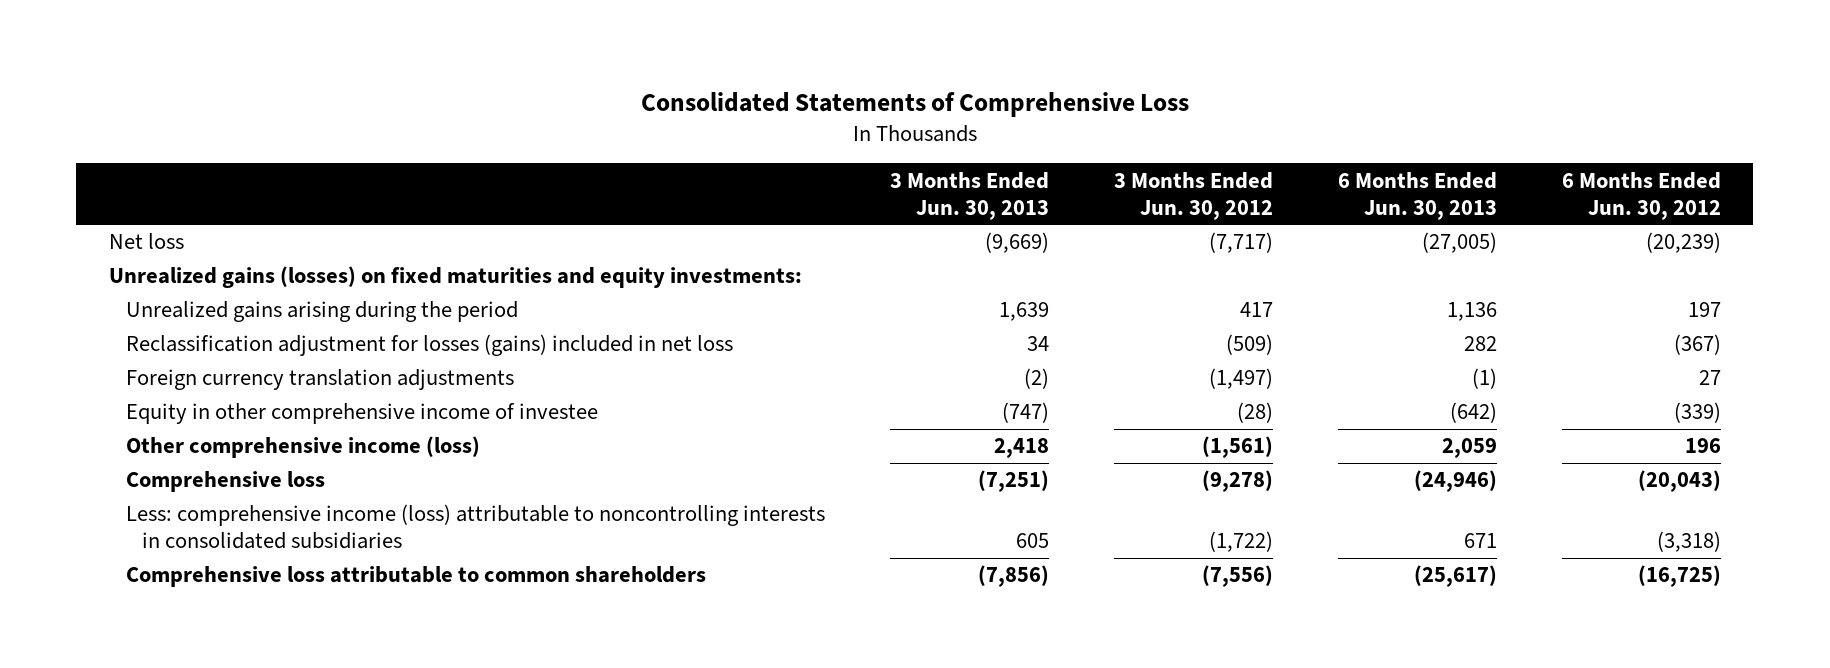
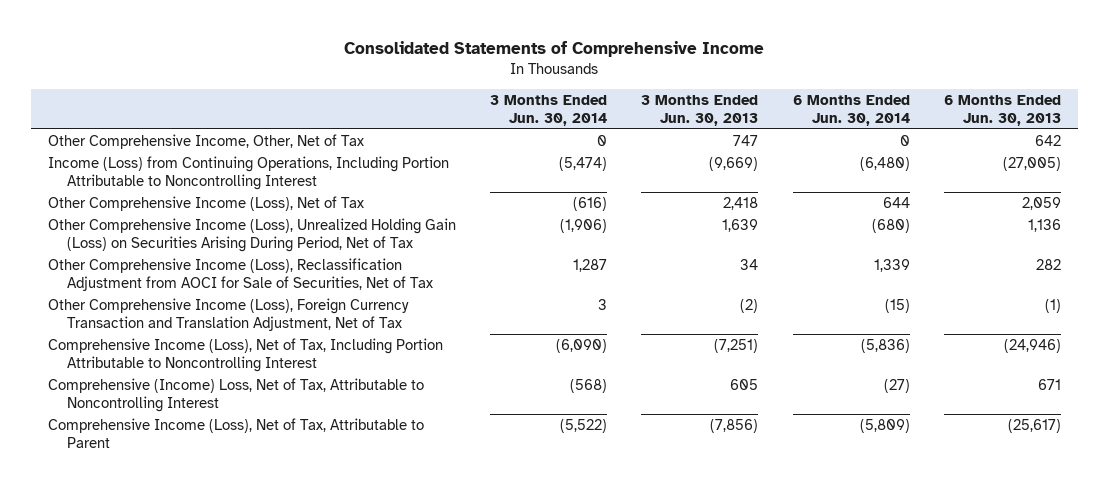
- Consolidated Statements of Comprehensive Loss
+ Consolidated Statements of Comprehensive Income
- | 3 Months Ended Jun. 30, 2013 | 3 Months Ended Jun. 30, 2012 | 6 Months Ended Jun. 30, 2013 | 6 Months Ended Jun. 30, 2012
+ | 3 Months Ended Jun. 30, 2014 | 3 Months Ended Jun. 30, 2013 | 6 Months Ended Jun. 30, 2014 | 6 Months Ended Jun. 30, 2013
- Net loss | (9,669) | (7,717) | (27,005) | (20,239)
- Unrealized gains (losses) on fixed maturities and equity investments:
- Unrealized gains arising during the period | 1,639 | 417 | 1,136 | 197
- Reclassification adjustment for losses (gains) included in net loss | 34 | (509) | 282 | (367)
- Foreign currency translation adjustments | (2) | (1,497) | (1) | 27
- Equity in other comprehensive income of investee | (747) | (28) | (642) | (339)
- Other comprehensive income (loss) | 2,418 | (1,561) | 2,059 | 196
- Comprehensive loss | (7,251) | (9,278) | (24,946) | (20,043)
- Less: comprehensive income (loss) attributable to noncontrolling interests in consolidated subsidiaries | 605 | (1,722) | 671 | (3,318)
- Comprehensive loss attributable to common shareholders | (7,856) | (7,556) | (25,617) | (16,725)
+ Other Comprehensive Income, Other, Net of Tax | 0 | 747 | 0 | 642
+ Income (Loss) from Continuing Operations, Including Portion Attributable to Noncontrolling Interest | (5,474) | (9,669) | (6,480) | (27,005)
+ Other Comprehensive Income (Loss), Net of Tax | (616) | 2,418 | 644 | 2,059
+ Other Comprehensive Income (Loss), Unrealized Holding Gain (Loss) on Securities Arising During Period, Net of Tax | (1,906) | 1,639 | (680) | 1,136
+ Other Comprehensive Income (Loss), Reclassification Adjustment from AOCI for Sale of Securities, Net of Tax | 1,287 | 34 | 1,339 | 282
+ Other Comprehensive Income (Loss), Foreign Currency Transaction and Translation Adjustment, Net of Tax | 3 | (2) | (15) | (1)
+ Comprehensive Income (Loss), Net of Tax, Including Portion Attributable to Noncontrolling Interest | (6,090) | (7,251) | (5,836) | (24,946)
+ Comprehensive (Income) Loss, Net of Tax, Attributable to Noncontrolling Interest | (568) | 605 | (27) | 671
+ Comprehensive Income (Loss), Net of Tax, Attributable to Parent | (5,522) | (7,856) | (5,809) | (25,617)

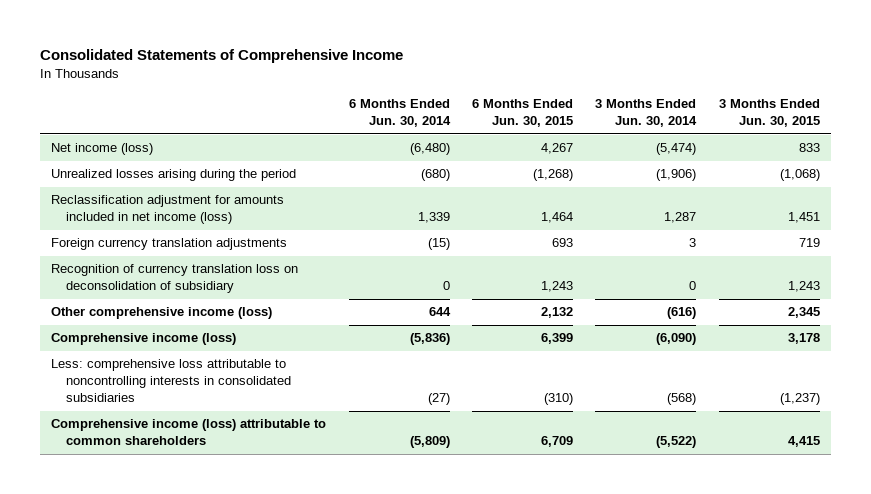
- | 3 Months Ended Jun. 30, 2014 | 3 Months Ended Jun. 30, 2013 | 6 Months Ended Jun. 30, 2014 | 6 Months Ended Jun. 30, 2013
+ | 6 Months Ended Jun. 30, 2014 | 6 Months Ended Jun. 30, 2015 | 3 Months Ended Jun. 30, 2014 | 3 Months Ended Jun. 30, 2015
- Other Comprehensive Income, Other, Net of Tax | 0 | 747 | 0 | 642
- Income (Loss) from Continuing Operations, Including Portion Attributable to Noncontrolling Interest | (5,474) | (9,669) | (6,480) | (27,005)
- Other Comprehensive Income (Loss), Net of Tax | (616) | 2,418 | 644 | 2,059
- Other Comprehensive Income (Loss), Unrealized Holding Gain (Loss) on Securities Arising During Period, Net of Tax | (1,906) | 1,639 | (680) | 1,136
- Other Comprehensive Income (Loss), Reclassification Adjustment from AOCI for Sale of Securities, Net of Tax | 1,287 | 34 | 1,339 | 282
- Other Comprehensive Income (Loss), Foreign Currency Transaction and Translation Adjustment, Net of Tax | 3 | (2) | (15) | (1)
- Comprehensive Income (Loss), Net of Tax, Including Portion Attributable to Noncontrolling Interest | (6,090) | (7,251) | (5,836) | (24,946)
- Comprehensive (Income) Loss, Net of Tax, Attributable to Noncontrolling Interest | (568) | 605 | (27) | 671
- Comprehensive Income (Loss), Net of Tax, Attributable to Parent | (5,522) | (7,856) | (5,809) | (25,617)
+ Net income (loss) | (6,480) | 4,267 | (5,474) | 833
+ Unrealized losses arising during the period | (680) | (1,268) | (1,906) | (1,068)
+ Reclassification adjustment for amounts included in net income (loss) | 1,339 | 1,464 | 1,287 | 1,451
+ Foreign currency translation adjustments | (15) | 693 | 3 | 719
+ Recognition of currency translation loss on deconsolidation of subsidiary | 0 | 1,243 | 0 | 1,243
+ Other comprehensive income (loss) | 644 | 2,132 | (616) | 2,345
+ Comprehensive income (loss) | (5,836) | 6,399 | (6,090) | 3,178
+ Less: comprehensive loss attributable to noncontrolling interests in consolidated subsidiaries | (27) | (310) | (568) | (1,237)
+ Comprehensive income (loss) attributable to common shareholders | (5,809) | 6,709 | (5,522) | 4,415

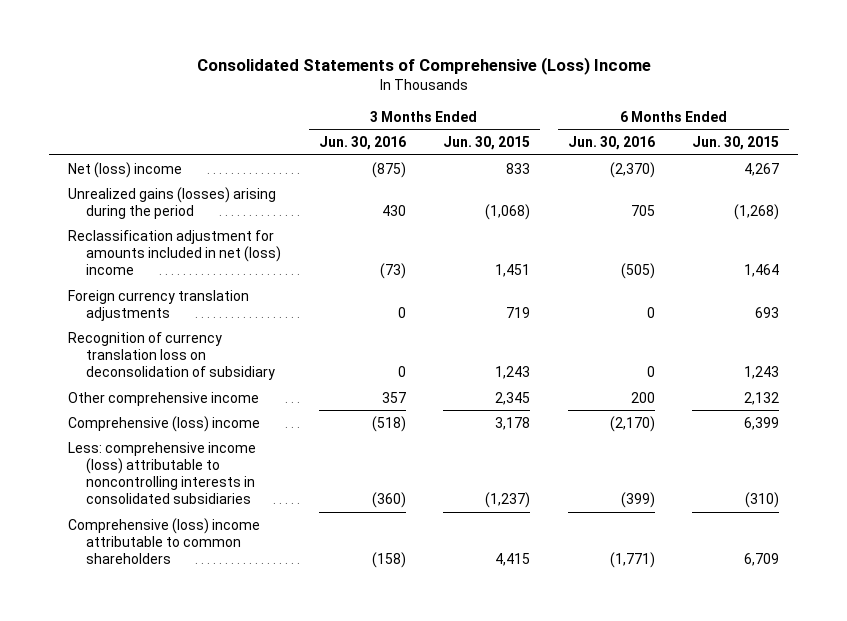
- Consolidated Statements of Comprehensive Income
+ Consolidated Statements of Comprehensive (Loss) Income
- | 6 Months Ended Jun. 30, 2014 | 6 Months Ended Jun. 30, 2015 | 3 Months Ended Jun. 30, 2014 | 3 Months Ended Jun. 30, 2015
+ | 3 Months Ended Jun. 30, 2016 | 3 Months Ended Jun. 30, 2015 | 6 Months Ended Jun. 30, 2016 | 6 Months Ended Jun. 30, 2015
- Net income (loss) | (6,480) | 4,267 | (5,474) | 833
- Unrealized losses arising during the period | (680) | (1,268) | (1,906) | (1,068)
- Reclassification adjustment for amounts included in net income (loss) | 1,339 | 1,464 | 1,287 | 1,451
+ Net (loss) income | (875) | 833 | (2,370) | 4,267
+ Unrealized gains (losses) arising during the period | 430 | (1,068) | 705 | (1,268)
+ Reclassification adjustment for amounts included in net (loss) income | (73) | 1,451 | (505) | 1,464
- Other comprehensive income (loss) | 644 | 2,132 | (616) | 2,345
- Comprehensive income (loss) | (5,836) | 6,399 | (6,090) | 3,178
- Less: comprehensive loss attributable to noncontrolling interests in consolidated subsidiaries | (27) | (310) | (568) | (1,237)
- Comprehensive income (loss) attributable to common shareholders | (5,809) | 6,709 | (5,522) | 4,415
+ Other comprehensive income | 357 | 2,345 | 200 | 2,132
+ Comprehensive (loss) income | (518) | 3,178 | (2,170) | 6,399
+ Less: comprehensive income (loss) attributable to noncontrolling interests in consolidated subsidiaries | (360) | (1,237) | (399) | (310)
+ Comprehensive (loss) income attributable to common shareholders | (158) | 4,415 | (1,771) | 6,709

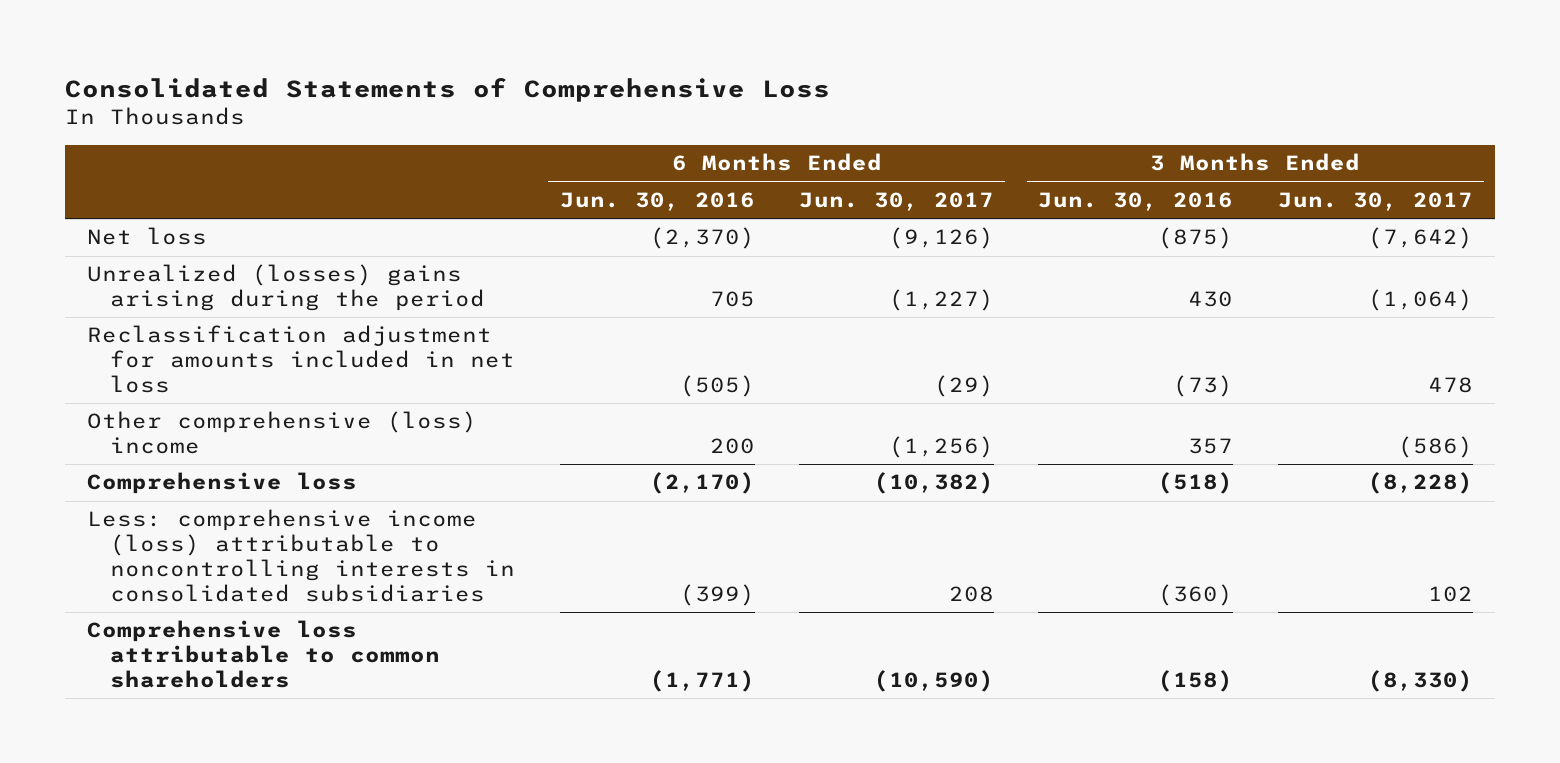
- Consolidated Statements of Comprehensive (Loss) Income
+ Consolidated Statements of Comprehensive Loss
- | 3 Months Ended Jun. 30, 2016 | 3 Months Ended Jun. 30, 2015 | 6 Months Ended Jun. 30, 2016 | 6 Months Ended Jun. 30, 2015
+ | 6 Months Ended Jun. 30, 2016 | 6 Months Ended Jun. 30, 2017 | 3 Months Ended Jun. 30, 2016 | 3 Months Ended Jun. 30, 2017
- Net (loss) income | (875) | 833 | (2,370) | 4,267
- Unrealized gains (losses) arising during the period | 430 | (1,068) | 705 | (1,268)
- Reclassification adjustment for amounts included in net (loss) income | (73) | 1,451 | (505) | 1,464
- Foreign currency translation adjustments | 0 | 719 | 0 | 693
- Recognition of currency translation loss on deconsolidation of subsidiary | 0 | 1,243 | 0 | 1,243
- Other comprehensive income | 357 | 2,345 | 200 | 2,132
- Comprehensive (loss) income | (518) | 3,178 | (2,170) | 6,399
+ Net loss | (2,370) | (9,126) | (875) | (7,642)
+ Unrealized (losses) gains arising during the period | 705 | (1,227) | 430 | (1,064)
+ Reclassification adjustment for amounts included in net loss | (505) | (29) | (73) | 478
+ Other comprehensive (loss) income | 200 | (1,256) | 357 | (586)
+ Comprehensive loss | (2,170) | (10,382) | (518) | (8,228)
- Comprehensive (loss) income attributable to common shareholders | (158) | 4,415 | (1,771) | 6,709
+ Comprehensive loss attributable to common shareholders | (1,771) | (10,590) | (158) | (8,330)

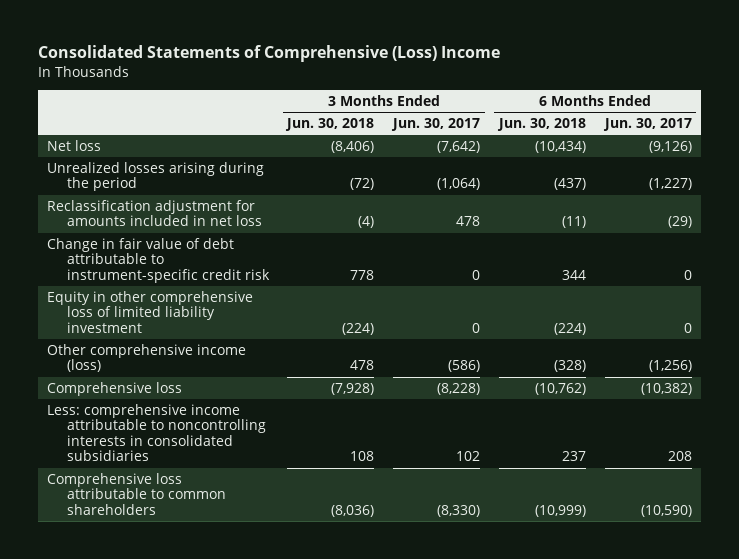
- Consolidated Statements of Comprehensive Loss
+ Consolidated Statements of Comprehensive (Loss) Income
- | 6 Months Ended Jun. 30, 2016 | 6 Months Ended Jun. 30, 2017 | 3 Months Ended Jun. 30, 2016 | 3 Months Ended Jun. 30, 2017
+ | 3 Months Ended Jun. 30, 2018 | 3 Months Ended Jun. 30, 2017 | 6 Months Ended Jun. 30, 2018 | 6 Months Ended Jun. 30, 2017
- Unrealized (losses) gains arising during the period | 705 | (1,227) | 430 | (1,064)
+ Unrealized losses arising during the period | (72) | (1,064) | (437) | (1,227)
- Other comprehensive (loss) income | 200 | (1,256) | 357 | (586)
+ Change in fair value of debt attributable to instrument-specific credit risk | 778 | 0 | 344 | 0
+ Equity in other comprehensive loss of limited liability investment | (224) | 0 | (224) | 0
+ Other comprehensive income (loss) | 478 | (586) | (328) | (1,256)
- Less: comprehensive income (loss) attributable to noncontrolling interests in consolidated subsidiaries | (399) | 208 | (360) | 102
+ Less: comprehensive income attributable to noncontrolling interests in consolidated subsidiaries | 108 | 102 | 237 | 208

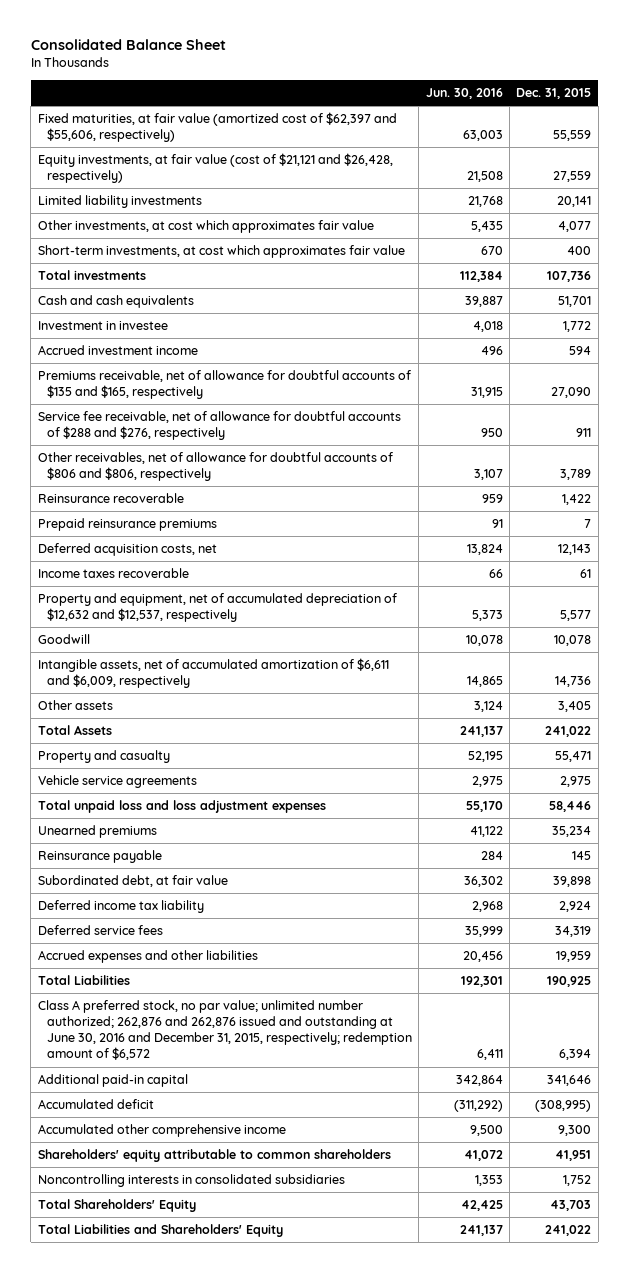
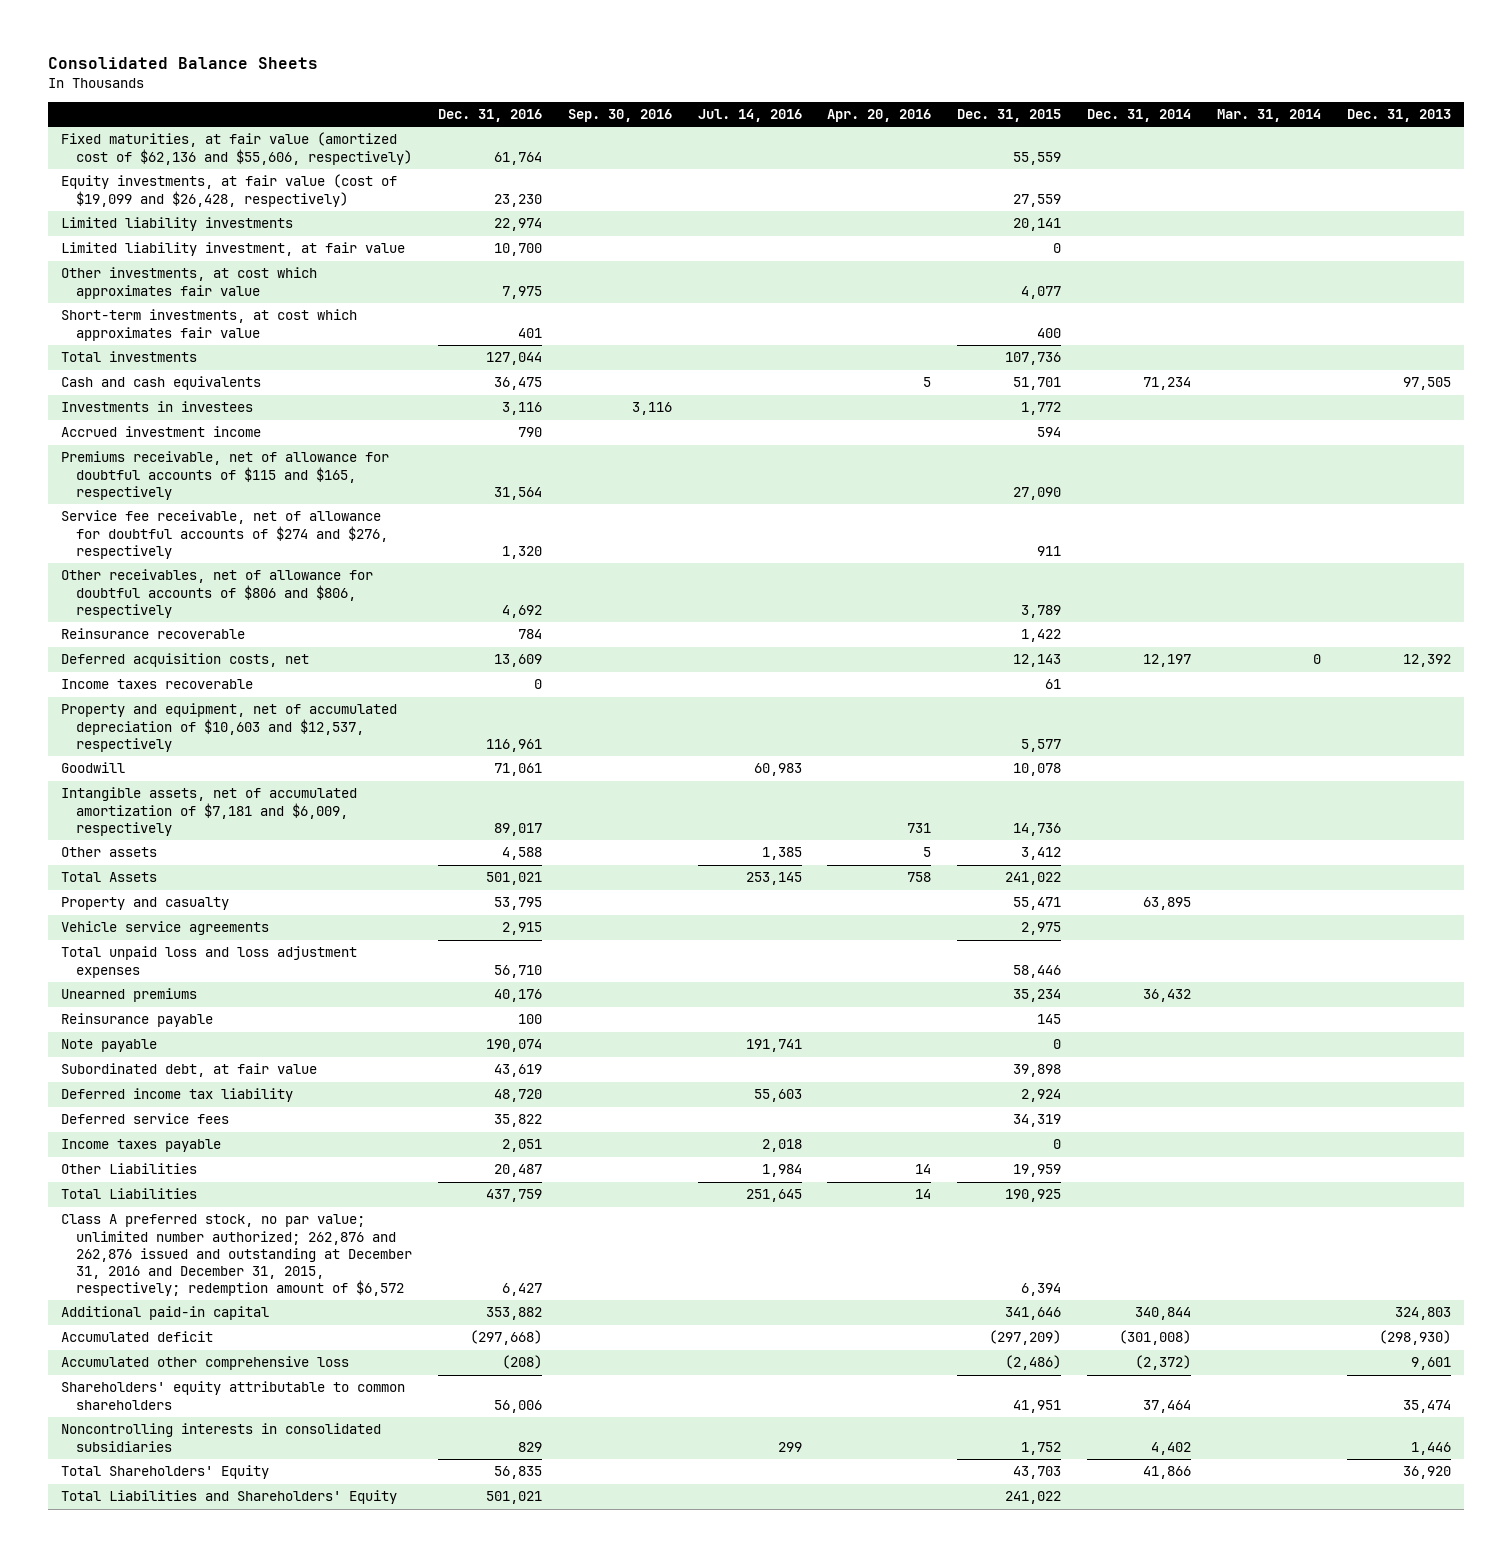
- Consolidated Balance Sheet
+ Consolidated Balance Sheets
- | Jun. 30, 2016 | Dec. 31, 2015
+ | Dec. 31, 2016 | Sep. 30, 2016 | Jul. 14, 2016 | Apr. 20, 2016 | Dec. 31, 2015 | Dec. 31, 2014 | Mar. 31, 2014 | Dec. 31, 2013
- Fixed maturities, at fair value (amortized cost of $62,397 and $55,606, respectively) | 63,003 | 55,559
- Equity investments, at fair value (cost of $21,121 and $26,428, respectively) | 21,508 | 27,559
+ Fixed maturities, at fair value (amortized cost of $62,136 and $55,606, respectively) | 61,764 | | | | 55,559 | | |
+ Equity investments, at fair value (cost of $19,099 and $26,428, respectively) | 23,230 | | | | 27,559 | | |
+ Limited liability investment, at fair value | 10,700 | | | | 0 | | |
- Investment in investee | 4,018 | 1,772
+ Investments in investees | 3,116 | 3,116 | | | 1,772 | | |
- Premiums receivable, net of allowance for doubtful accounts of $135 and $165, respectively | 31,915 | 27,090
- Service fee receivable, net of allowance for doubtful accounts of $288 and $276, respectively | 950 | 911
+ Premiums receivable, net of allowance for doubtful accounts of $115 and $165, respectively | 31,564 | | | | 27,090 | | |
+ Service fee receivable, net of allowance for doubtful accounts of $274 and $276, respectively | 1,320 | | | | 911 | | |
- Prepaid reinsurance premiums | 91 | 7
- Property and equipment, net of accumulated depreciation of $12,632 and $12,537, respectively | 5,373 | 5,577
+ Property and equipment, net of accumulated depreciation of $10,603 and $12,537, respectively | 116,961 | | | | 5,577 | | |
- Intangible assets, net of accumulated amortization of $6,611 and $6,009, respectively | 14,865 | 14,736
- Other assets | 3,124 | 3,405
+ Intangible assets, net of accumulated amortization of $7,181 and $6,009, respectively | 89,017 | | | 731 | 14,736 | | |
+ Other assets | 4,588 | | 1,385 | 5 | 3,412 | | |
+ Note payable | 190,074 | | 191,741 | | 0 | | |
- Accrued expenses and other liabilities | 20,456 | 19,959
+ Income taxes payable | 2,051 | | 2,018 | | 0 | | |
+ Other Liabilities | 20,487 | | 1,984 | 14 | 19,959 | | |
- Class A preferred stock, no par value; unlimited number authorized; 262,876 and 262,876 issued and outstanding at June 30, 2016 and December 31, 2015, respectively; redemption amount of $6,572 | 6,411 | 6,394
+ Class A preferred stock, no par value; unlimited number authorized; 262,876 and 262,876 issued and outstanding at December 31, 2016 and December 31, 2015, respectively; redemption amount of $6,572 | 6,427 | | | | 6,394 | | |
- Accumulated deficit | (311,292) | (308,995)
- Accumulated other comprehensive income | 9,500 | 9,300
+ Accumulated deficit | (297,668) | | | | (297,209) | (301,008) | | (298,930)
+ Accumulated other comprehensive loss | (208) | | | | (2,486) | (2,372) | | 9,601

